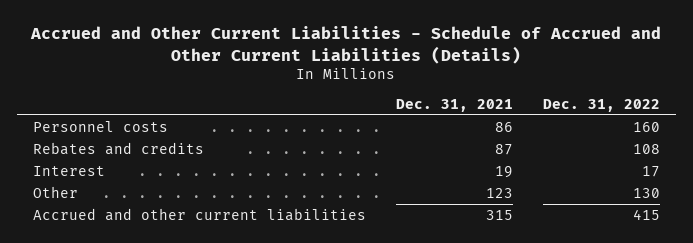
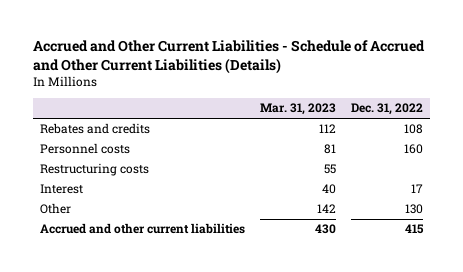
- | Dec. 31, 2021 | Dec. 31, 2022
+ | Mar. 31, 2023 | Dec. 31, 2022
moved down: Personnel costs | 81 | 160
+ Restructuring costs | 55 |

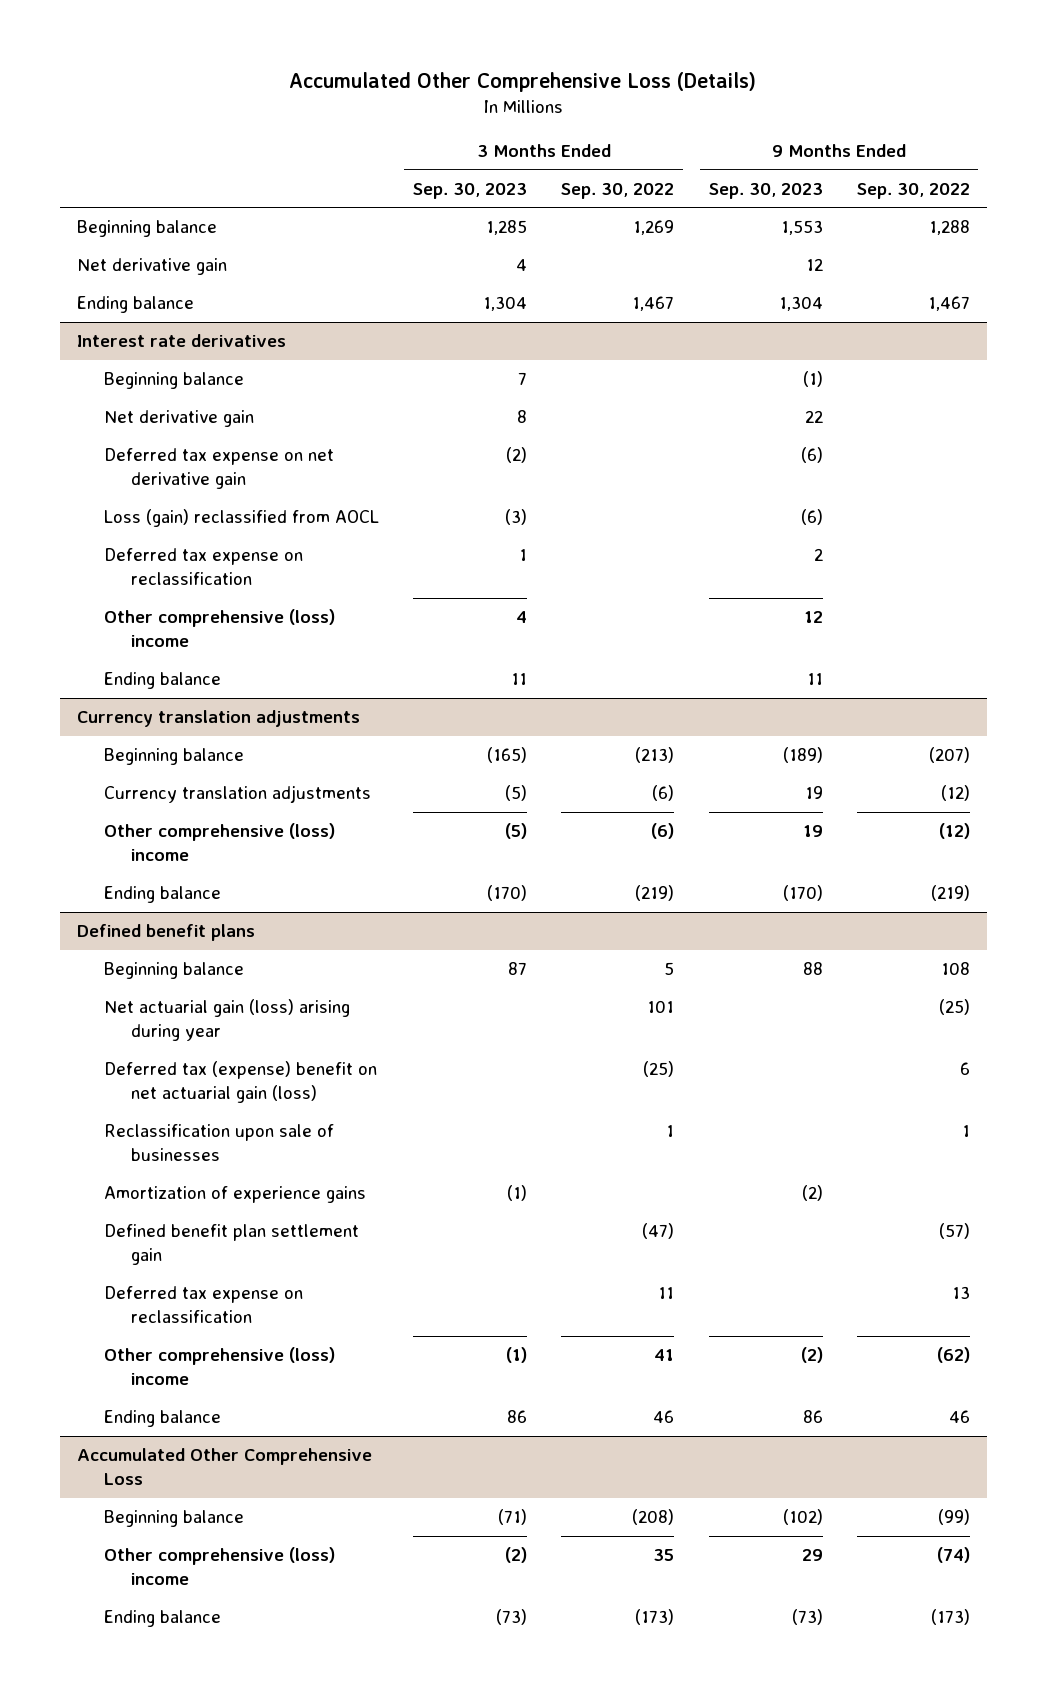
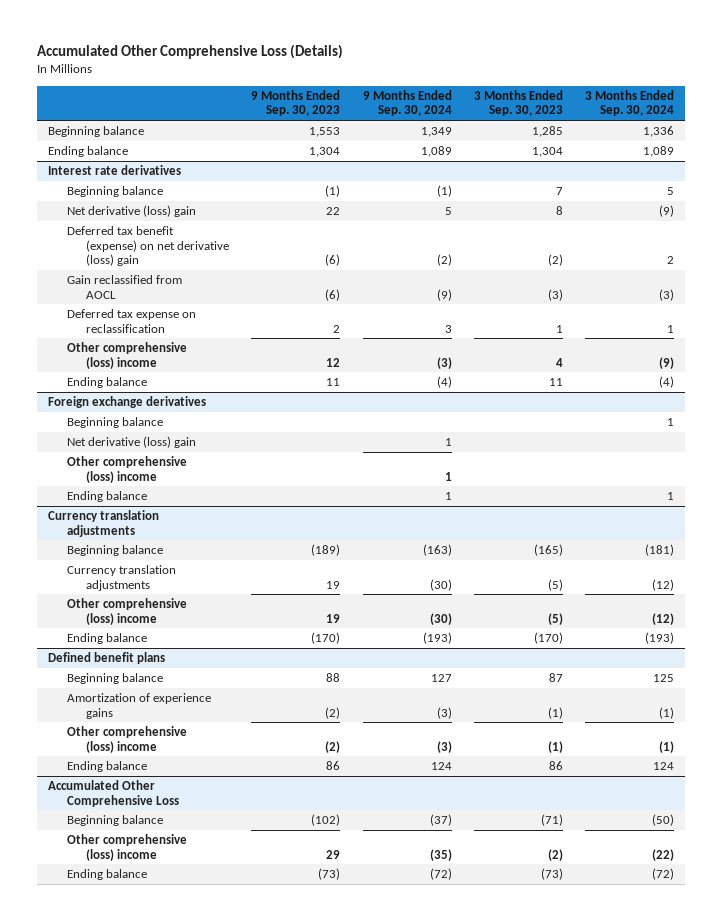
- | 3 Months Ended Sep. 30, 2023 | 3 Months Ended Sep. 30, 2022 | 9 Months Ended Sep. 30, 2023 | 9 Months Ended Sep. 30, 2022
+ | 9 Months Ended Sep. 30, 2023 | 9 Months Ended Sep. 30, 2024 | 3 Months Ended Sep. 30, 2023 | 3 Months Ended Sep. 30, 2024
- Net derivative gain | 4 | | 12 |
@ Interest rate derivatives
- Net derivative gain | 8 | | 22 |
- Deferred tax expense on net derivative gain | (2) | | (6) |
- Loss (gain) reclassified from AOCL | (3) | | (6) |
+ Net derivative (loss) gain | 22 | 5 | 8 | (9)
+ Deferred tax benefit (expense) on net derivative (loss) gain | (6) | (2) | (2) | 2
+ Gain reclassified from AOCL | (6) | (9) | (3) | (3)
+ Foreign exchange derivatives
+ Beginning balance | | | | 1
+ Net derivative (loss) gain | | 1 | |
+ Other comprehensive (loss) income | | 1 | |
+ Ending balance | | 1 | | 1
@ Defined benefit plans
- Net actuarial gain (loss) arising during year | | 101 | | (25)
- Deferred tax (expense) benefit on net actuarial gain (loss) | | (25) | | 6
- Reclassification upon sale of businesses | | 1 | | 1
- Defined benefit plan settlement gain | | (47) | | (57)
- Deferred tax expense on reclassification | | 11 | | 13

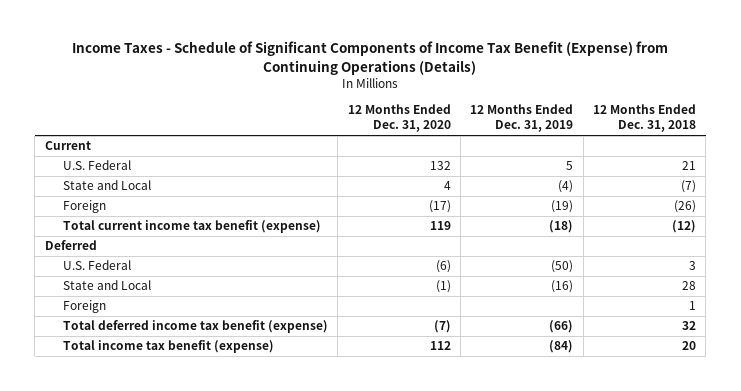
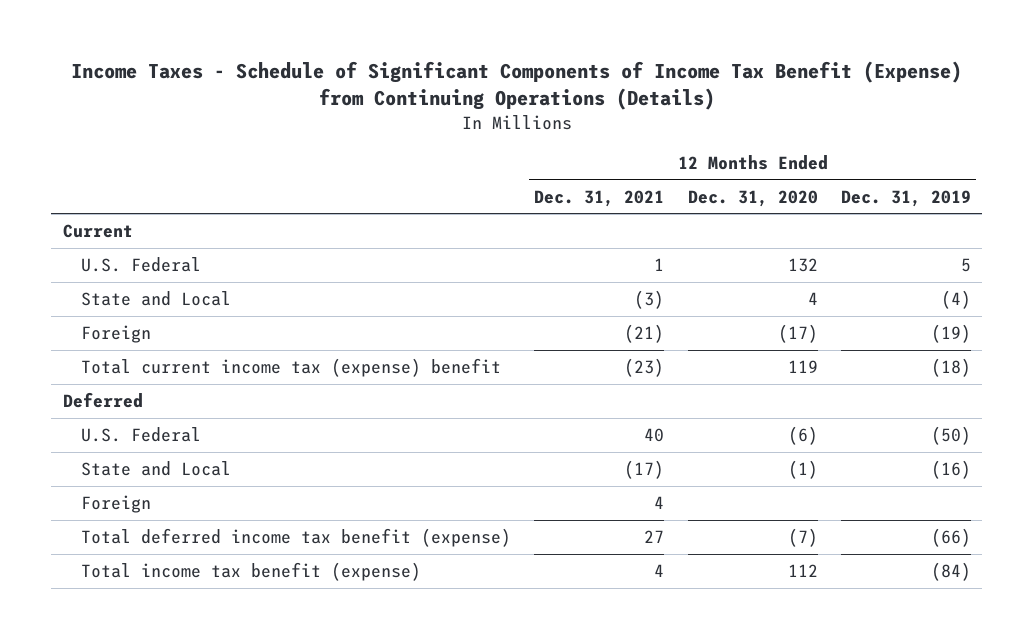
- | 12 Months Ended Dec. 31, 2020 | 12 Months Ended Dec. 31, 2019 | 12 Months Ended Dec. 31, 2018
+ | 12 Months Ended Dec. 31, 2021 | 12 Months Ended Dec. 31, 2020 | 12 Months Ended Dec. 31, 2019
- Total current income tax benefit (expense) | 119 | (18) | (12)
+ Total current income tax (expense) benefit | (23) | 119 | (18)

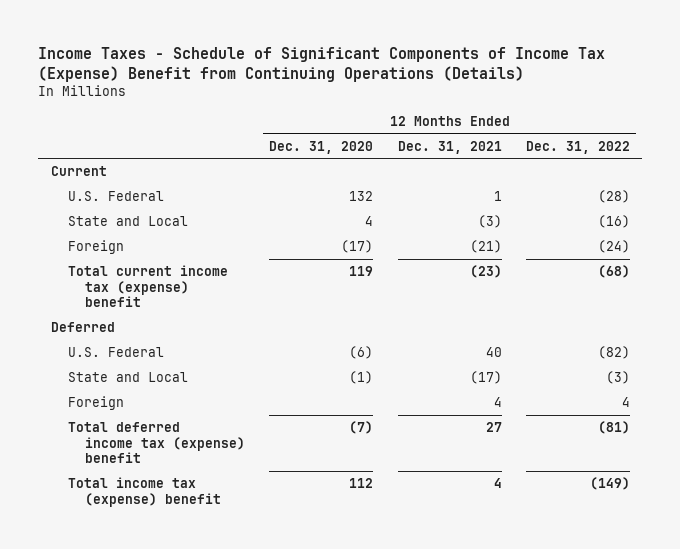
- Income Taxes - Schedule of Significant Components of Income Tax Benefit (Expense) from Continuing Operations (Details)
+ Income Taxes - Schedule of Significant Components of Income Tax (Expense) Benefit from Continuing Operations (Details)
- | 12 Months Ended Dec. 31, 2021 | 12 Months Ended Dec. 31, 2020 | 12 Months Ended Dec. 31, 2019
+ | 12 Months Ended Dec. 31, 2020 | 12 Months Ended Dec. 31, 2021 | 12 Months Ended Dec. 31, 2022
- Total deferred income tax benefit (expense) | 27 | (7) | (66)
- Total income tax benefit (expense) | 4 | 112 | (84)
+ Total deferred income tax (expense) benefit | (7) | 27 | (81)
+ Total income tax (expense) benefit | 112 | 4 | (149)

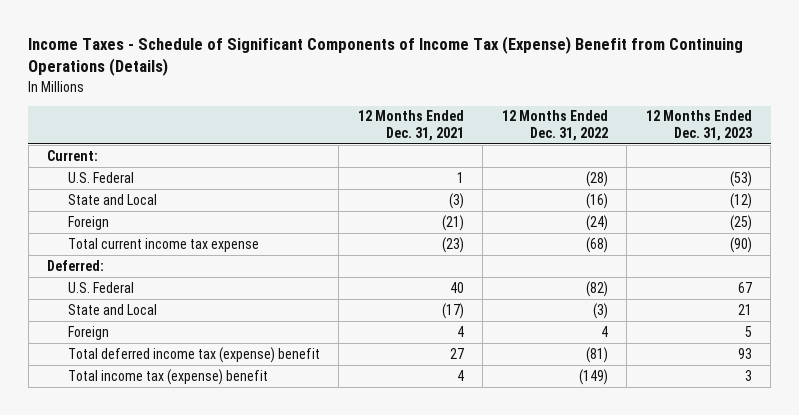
- | 12 Months Ended Dec. 31, 2020 | 12 Months Ended Dec. 31, 2021 | 12 Months Ended Dec. 31, 2022
+ | 12 Months Ended Dec. 31, 2021 | 12 Months Ended Dec. 31, 2022 | 12 Months Ended Dec. 31, 2023
- Current
+ Current:
- Total current income tax (expense) benefit | 119 | (23) | (68)
- Deferred
+ Total current income tax expense | (23) | (68) | (90)
+ Deferred:

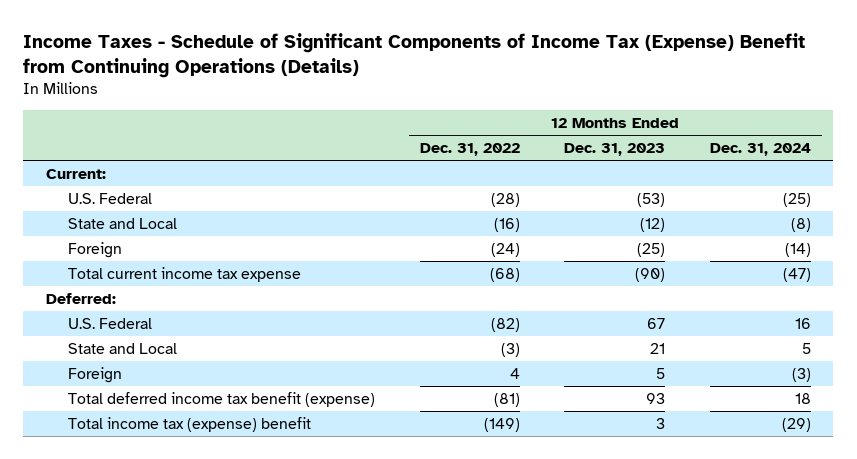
- | 12 Months Ended Dec. 31, 2021 | 12 Months Ended Dec. 31, 2022 | 12 Months Ended Dec. 31, 2023
+ | 12 Months Ended Dec. 31, 2022 | 12 Months Ended Dec. 31, 2023 | 12 Months Ended Dec. 31, 2024
- Total deferred income tax (expense) benefit | 27 | (81) | 93
+ Total deferred income tax benefit (expense) | (81) | 93 | 18

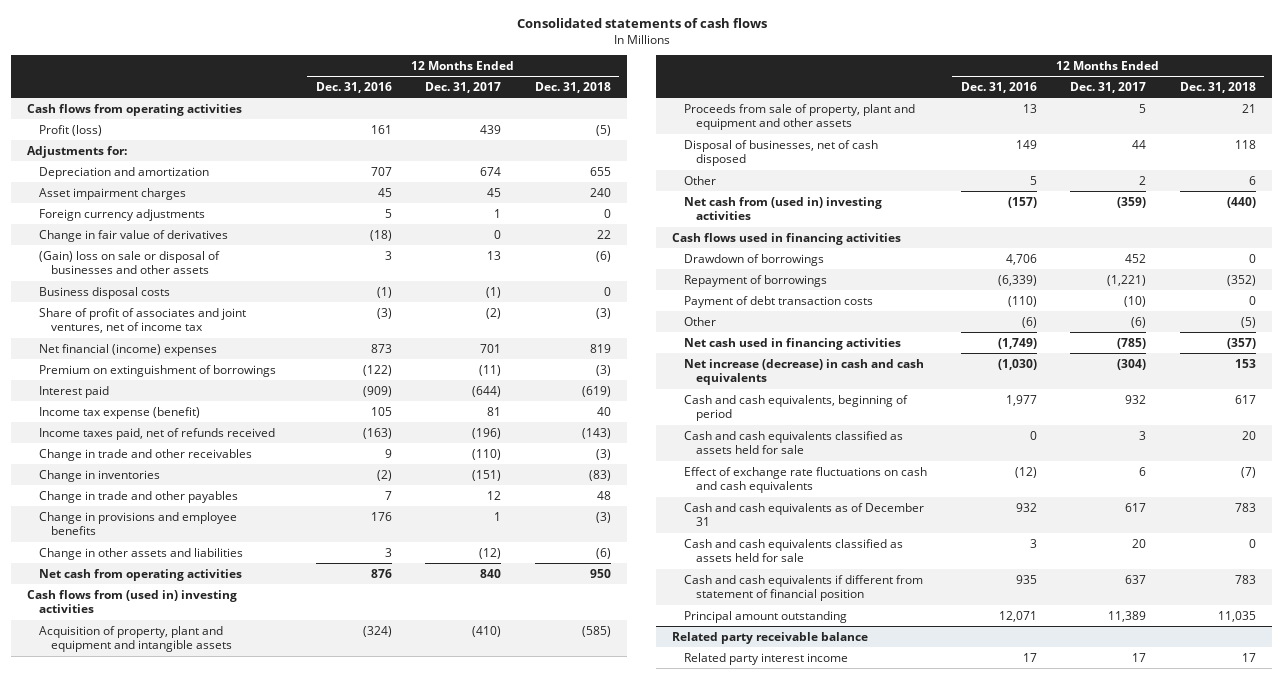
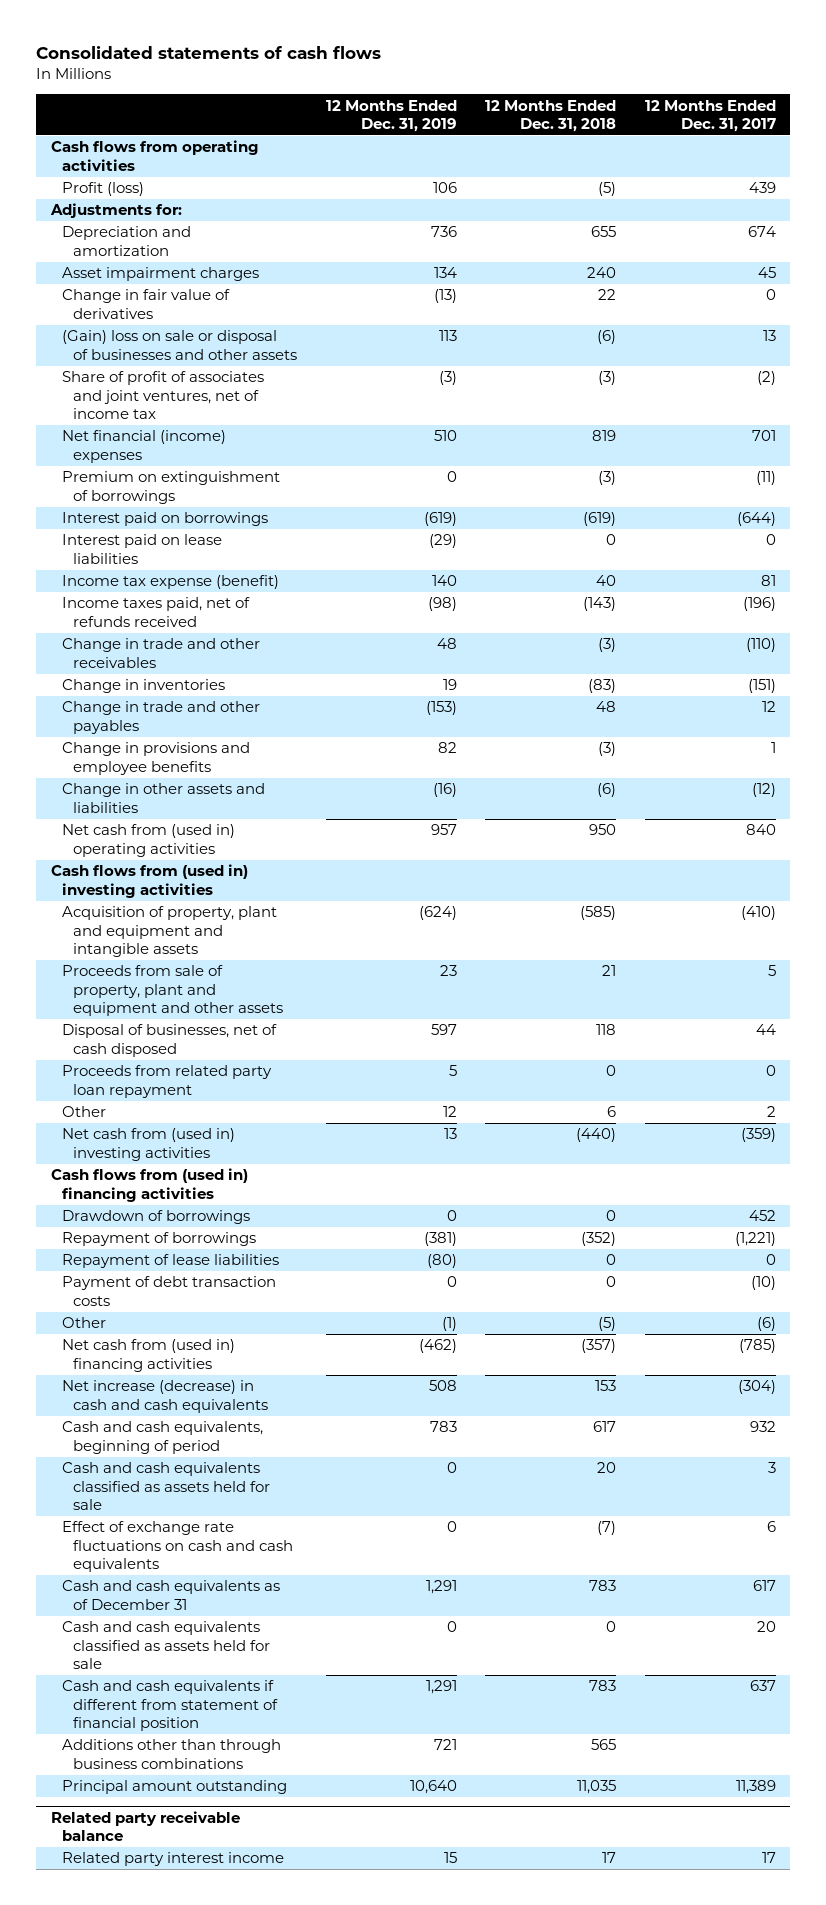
- | 12 Months Ended Dec. 31, 2016 | 12 Months Ended Dec. 31, 2017 | 12 Months Ended Dec. 31, 2018
+ | 12 Months Ended Dec. 31, 2019 | 12 Months Ended Dec. 31, 2018 | 12 Months Ended Dec. 31, 2017
- Foreign currency adjustments | 5 | 1 | 0
- Business disposal costs | (1) | (1) | 0
- Interest paid | (909) | (644) | (619)
+ Interest paid on borrowings | (619) | (619) | (644)
+ Interest paid on lease liabilities | (29) | 0 | 0
- Net cash from operating activities | 876 | 840 | 950
+ Net cash from (used in) operating activities | 957 | 950 | 840
+ Proceeds from related party loan repayment | 5 | 0 | 0
- Cash flows used in financing activities
+ Cash flows from (used in) financing activities
+ Repayment of lease liabilities | (80) | 0 | 0
- Net cash used in financing activities | (1,749) | (785) | (357)
+ Net cash from (used in) financing activities | (462) | (357) | (785)
+ Additions other than through business combinations | 721 | 565 |

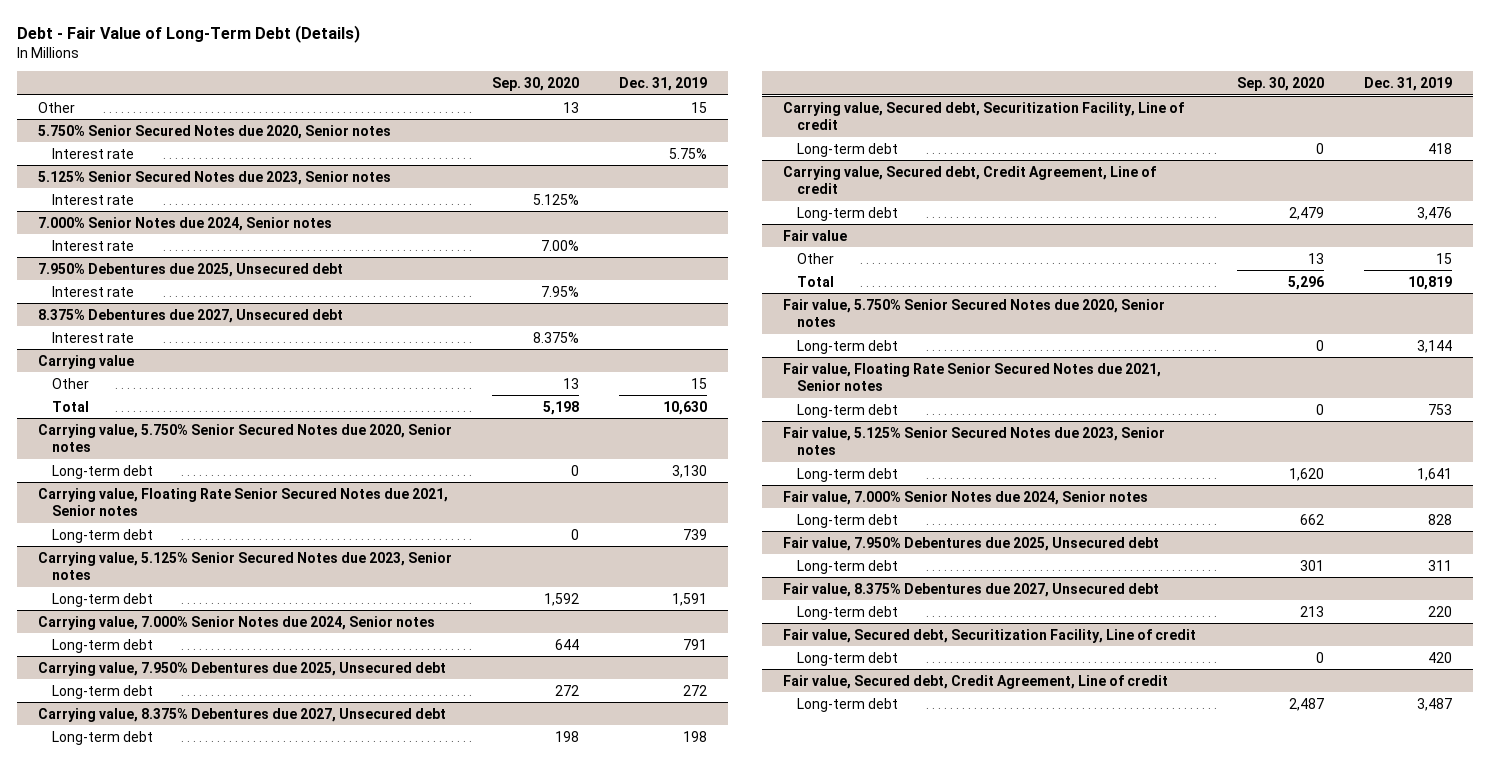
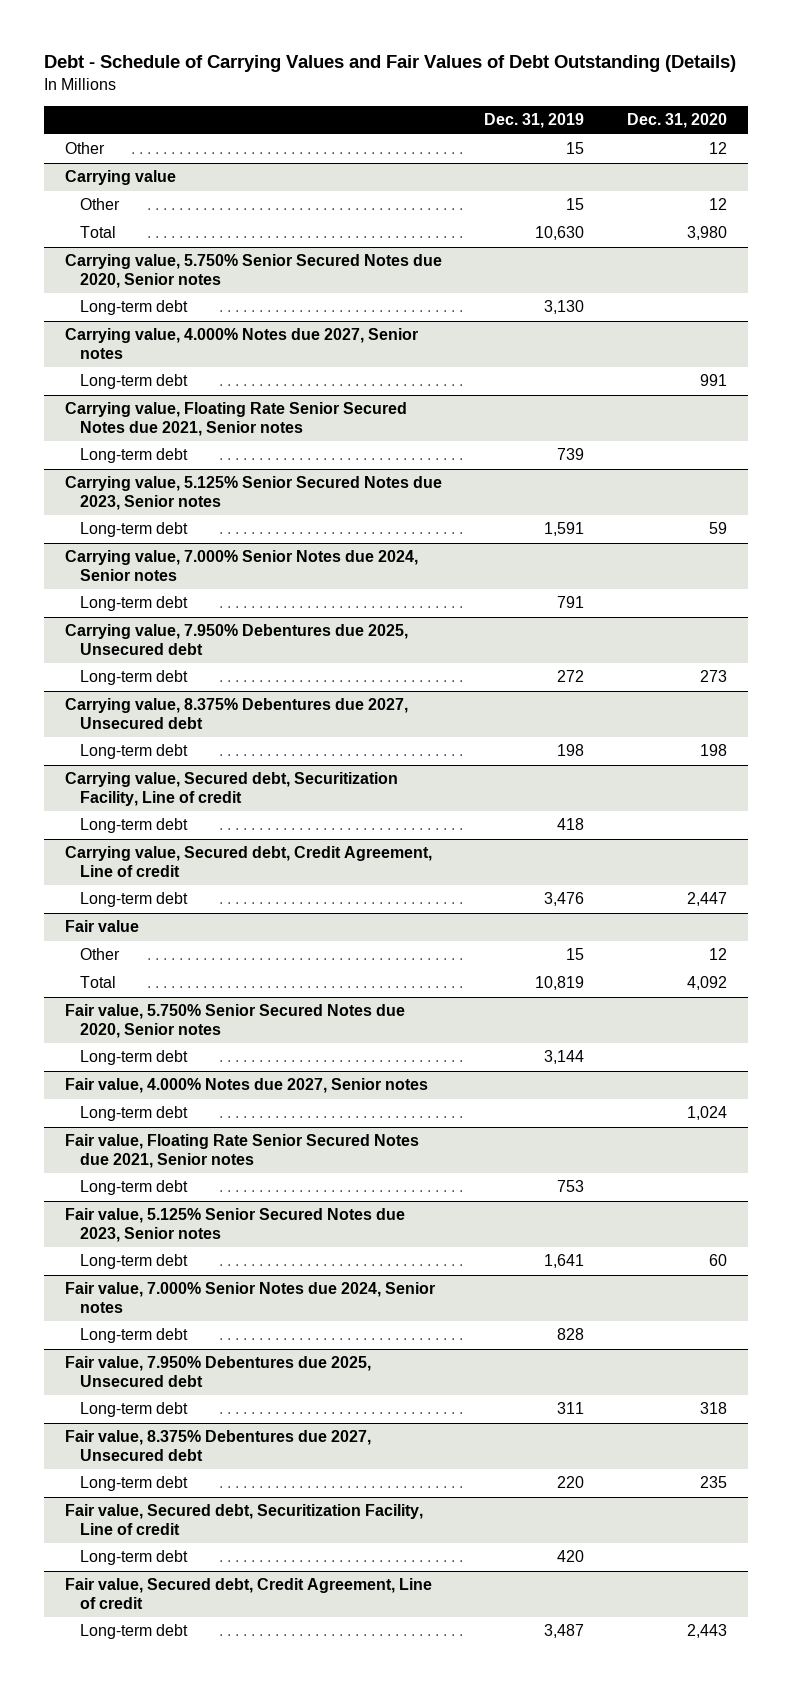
- Debt - Fair Value of Long-Term Debt (Details)
+ Debt - Schedule of Carrying Values and Fair Values of Debt Outstanding (Details)
- | Sep. 30, 2020 | Dec. 31, 2019
+ | Dec. 31, 2019 | Dec. 31, 2020
- 5.750% Senior Secured Notes due 2020, Senior notes
- Interest rate | | 5.75%
- 5.125% Senior Secured Notes due 2023, Senior notes
- Interest rate | 5.125% |
- 7.000% Senior Notes due 2024, Senior notes
- Interest rate | 7.00% |
- 7.950% Debentures due 2025, Unsecured debt
- Interest rate | 7.95% |
- 8.375% Debentures due 2027, Unsecured debt
- Interest rate | 8.375% |
+ Carrying value, 4.000% Notes due 2027, Senior notes
+ Long-term debt | | 991
+ Fair value, 4.000% Notes due 2027, Senior notes
+ Long-term debt | | 1,024

